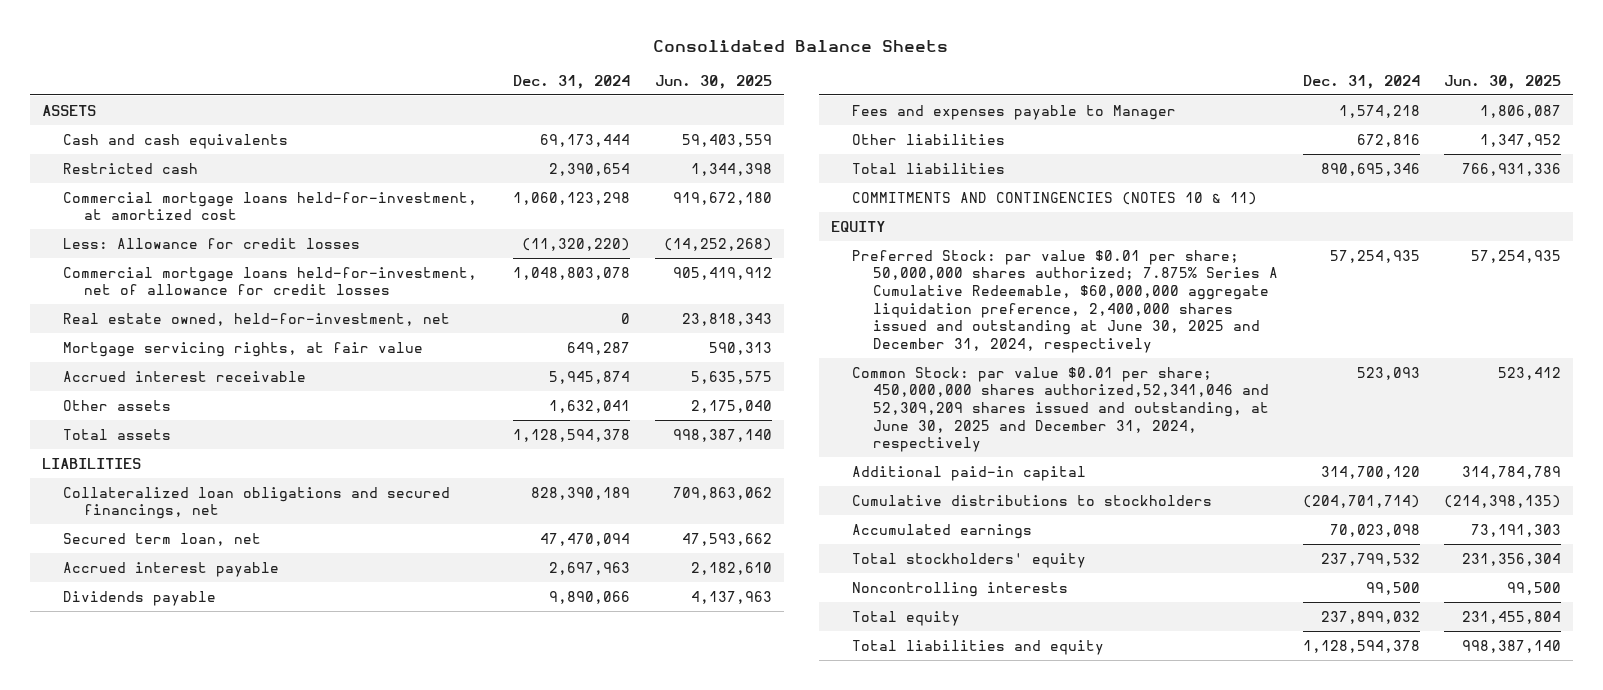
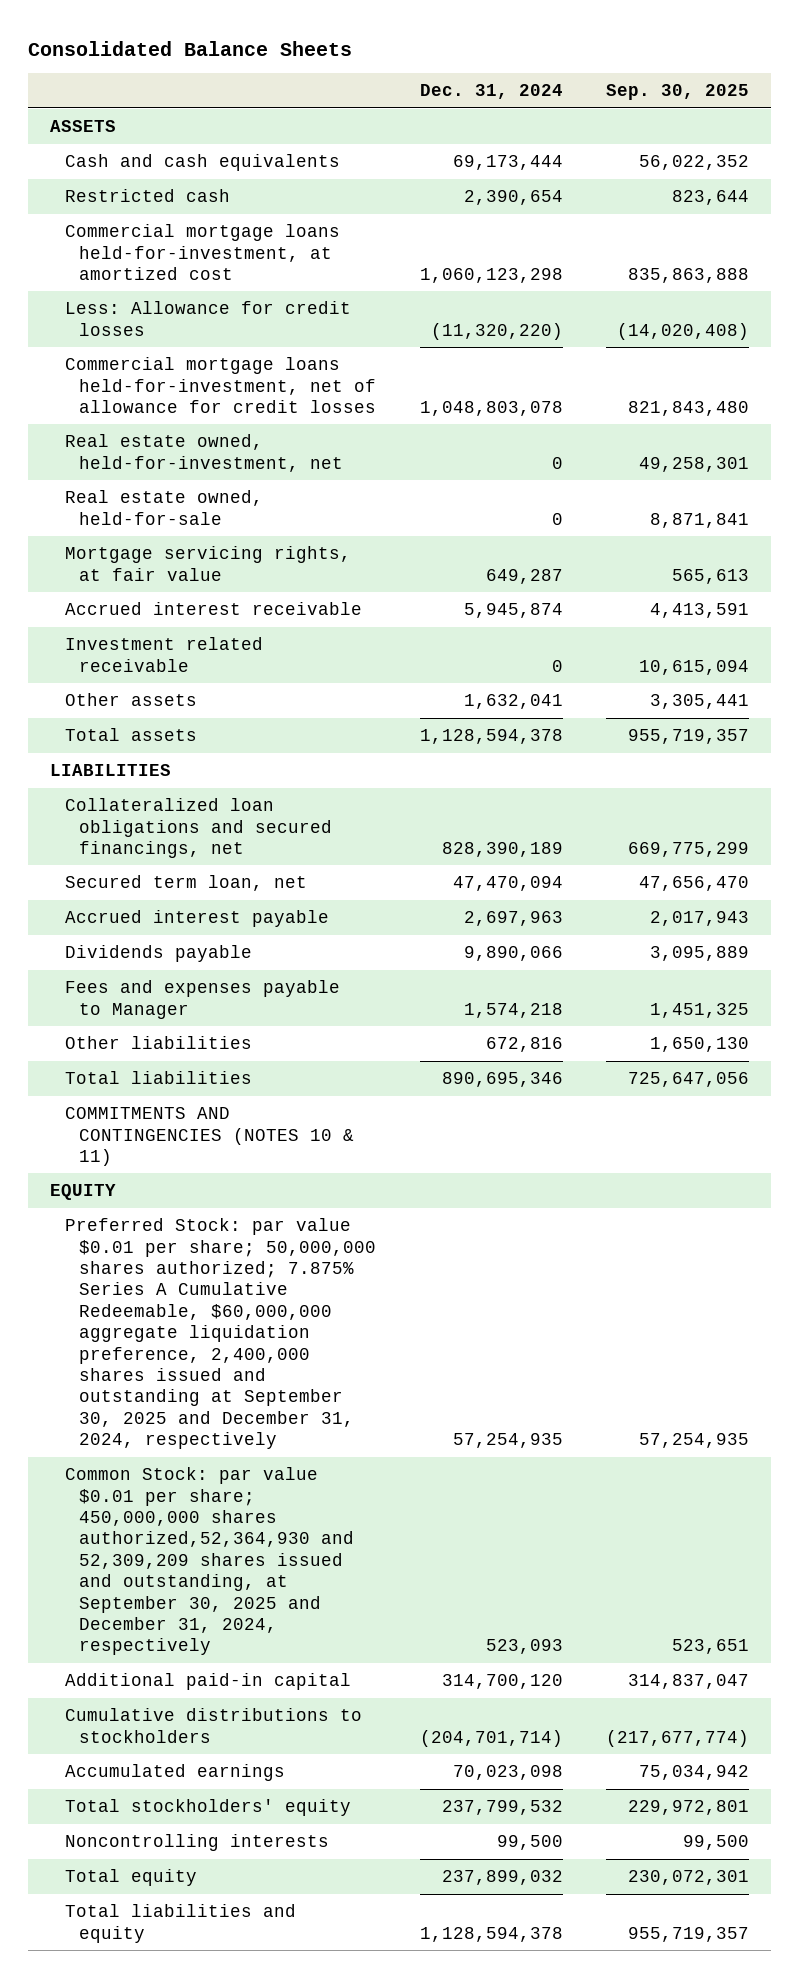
- | Dec. 31, 2024 | Jun. 30, 2025
+ | Dec. 31, 2024 | Sep. 30, 2025
+ Real estate owned, held-for-sale | 0 | 8,871,841
+ Investment related receivable | 0 | 10,615,094
- Preferred Stock: par value $0.01 per share; 50,000,000 shares authorized; 7.875% Series A Cumulative Redeemable, $60,000,000 aggregate liquidation preference, 2,400,000 shares issued and outstanding at June 30, 2025 and December 31, 2024, respectively | 57,254,935 | 57,254,935
- Common Stock: par value $0.01 per share; 450,000,000 shares authorized,52,341,046 and 52,309,209 shares issued and outstanding, at June 30, 2025 and December 31, 2024, respectively | 523,093 | 523,412
+ Preferred Stock: par value $0.01 per share; 50,000,000 shares authorized; 7.875% Series A Cumulative Redeemable, $60,000,000 aggregate liquidation preference, 2,400,000 shares issued and outstanding at September 30, 2025 and December 31, 2024, respectively | 57,254,935 | 57,254,935
+ Common Stock: par value $0.01 per share; 450,000,000 shares authorized,52,364,930 and 52,309,209 shares issued and outstanding, at September 30, 2025 and December 31, 2024, respectively | 523,093 | 523,651

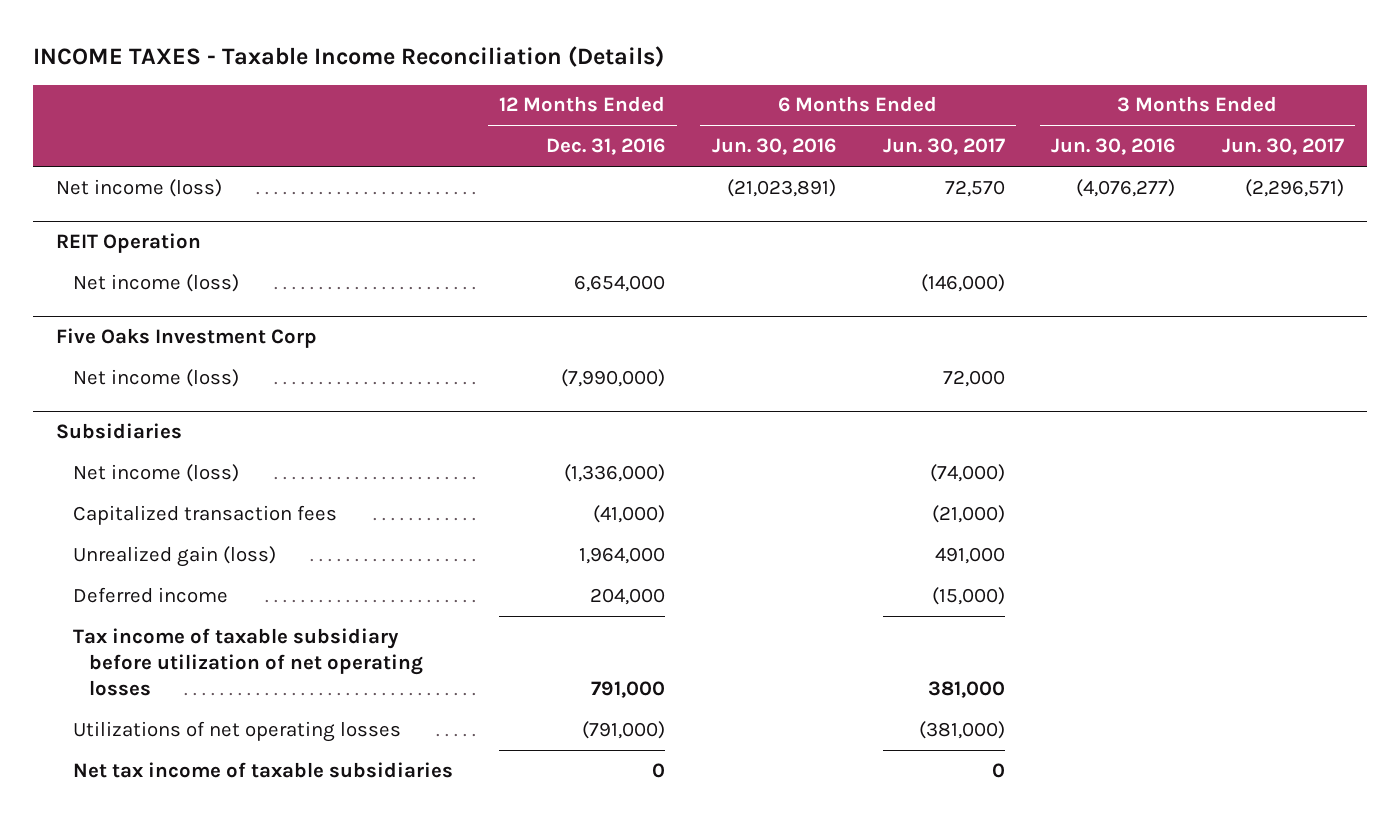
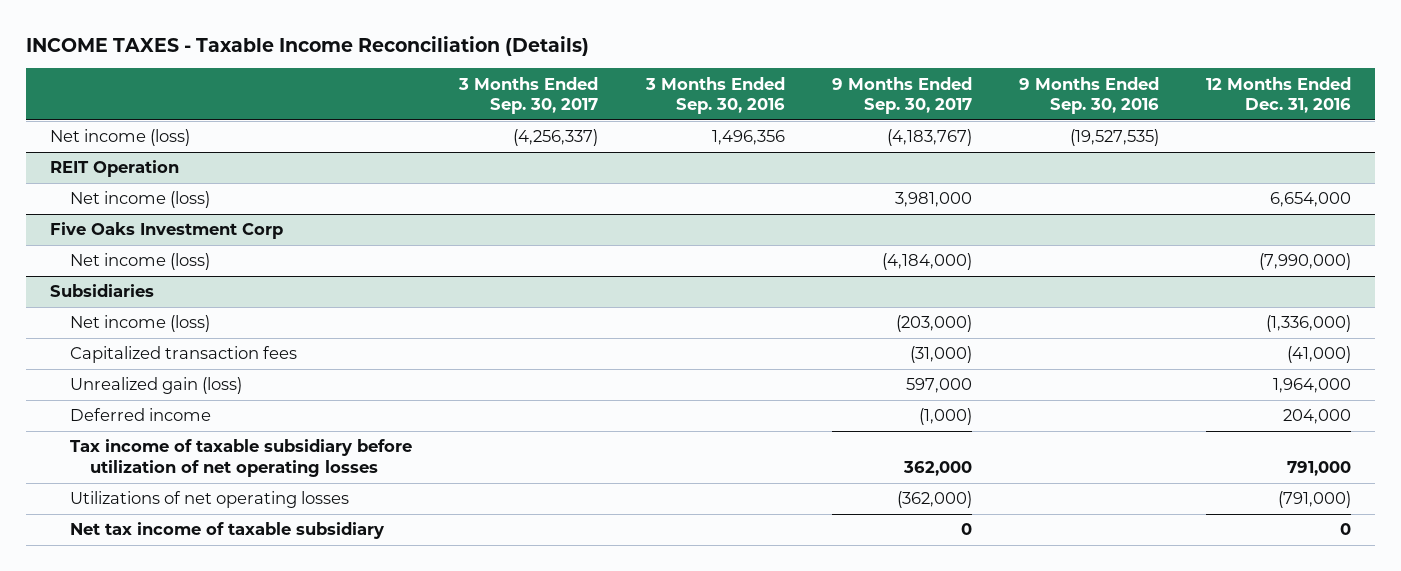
- | 12 Months Ended Dec. 31, 2016 | 6 Months Ended Jun. 30, 2016 | 6 Months Ended Jun. 30, 2017 | 3 Months Ended Jun. 30, 2016 | 3 Months Ended Jun. 30, 2017
+ | 3 Months Ended Sep. 30, 2017 | 3 Months Ended Sep. 30, 2016 | 9 Months Ended Sep. 30, 2017 | 9 Months Ended Sep. 30, 2016 | 12 Months Ended Dec. 31, 2016
@ Subsidiaries
- Net tax income of taxable subsidiaries | 0 | | 0 | |
+ Net tax income of taxable subsidiary | | | 0 | | 0

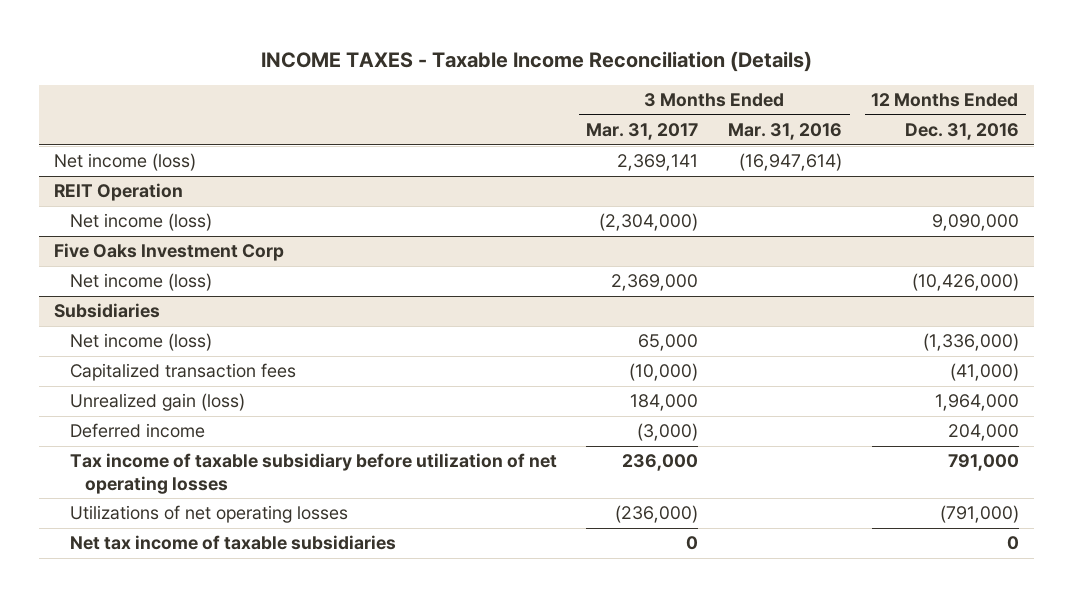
- | 3 Months Ended Sep. 30, 2017 | 3 Months Ended Sep. 30, 2016 | 9 Months Ended Sep. 30, 2017 | 9 Months Ended Sep. 30, 2016 | 12 Months Ended Dec. 31, 2016
+ | 3 Months Ended Mar. 31, 2017 | 3 Months Ended Mar. 31, 2016 | 12 Months Ended Dec. 31, 2016
@ REIT Operation
- Net income (loss) | | | 3,981,000 | | 6,654,000
+ Net income (loss) | (2,304,000) | | 9,090,000
@ Five Oaks Investment Corp
- Net income (loss) | | | (4,184,000) | | (7,990,000)
+ Net income (loss) | 2,369,000 | | (10,426,000)
@ Subsidiaries
- Net tax income of taxable subsidiary | | | 0 | | 0
+ Net tax income of taxable subsidiaries | 0 | | 0

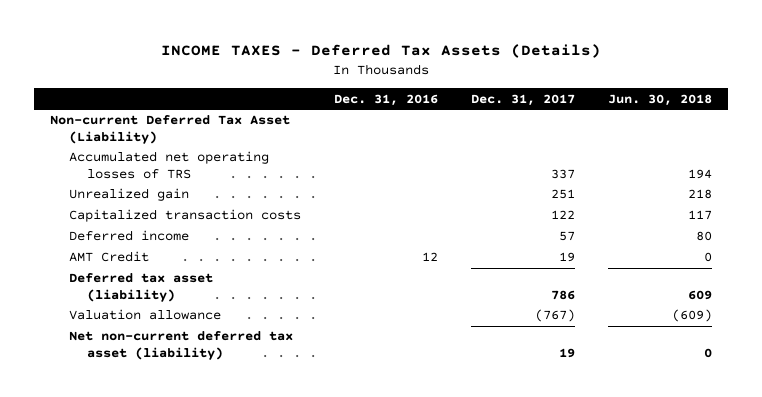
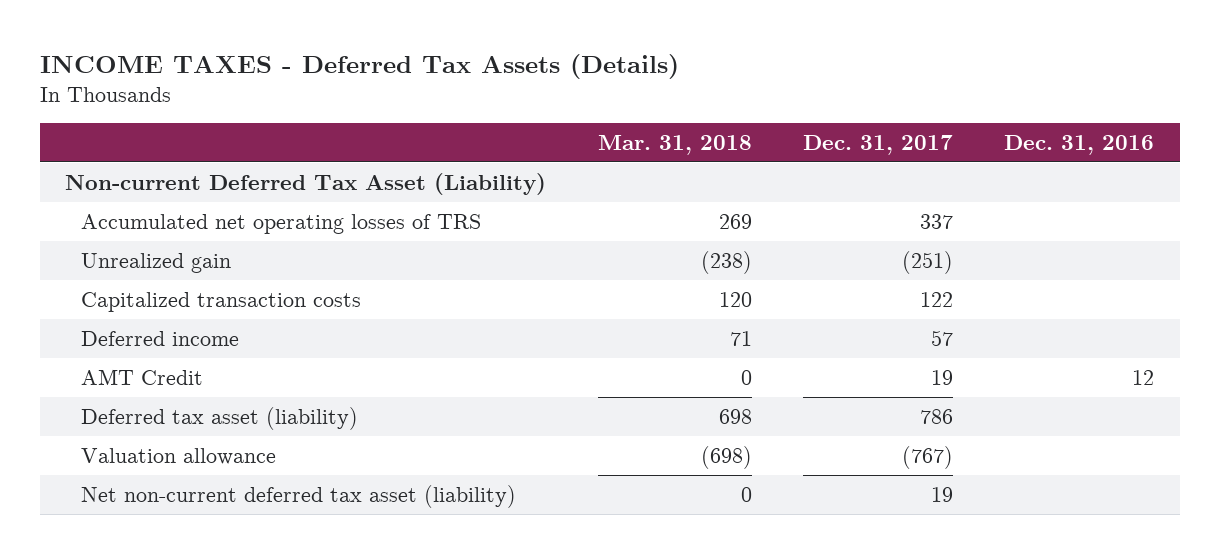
- | Dec. 31, 2016 | Dec. 31, 2017 | Jun. 30, 2018
+ | Mar. 31, 2018 | Dec. 31, 2017 | Dec. 31, 2016
- Unrealized gain | | 251 | 218
+ Unrealized gain | (238) | (251) |

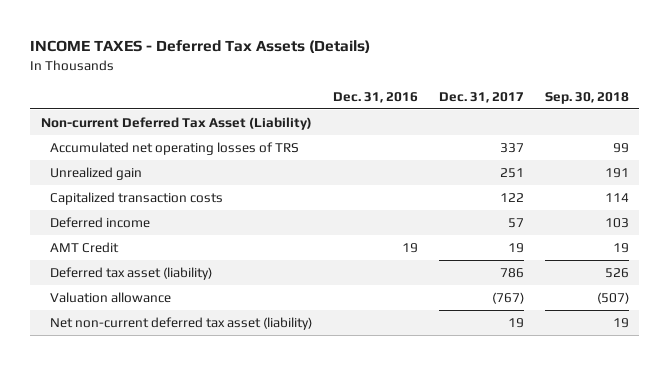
- | Mar. 31, 2018 | Dec. 31, 2017 | Dec. 31, 2016
+ | Dec. 31, 2016 | Dec. 31, 2017 | Sep. 30, 2018
- Unrealized gain | (238) | (251) |
+ Unrealized gain | | 251 | 191
- AMT Credit | 0 | 19 | 12
+ AMT Credit | 19 | 19 | 19

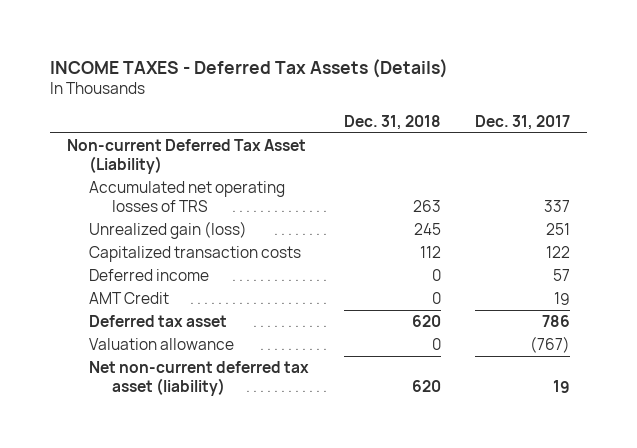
- | Dec. 31, 2016 | Dec. 31, 2017 | Sep. 30, 2018
+ | Dec. 31, 2018 | Dec. 31, 2017
- Unrealized gain | | 251 | 191
+ Unrealized gain (loss) | 245 | 251
- Deferred tax asset (liability) | | 786 | 526
+ Deferred tax asset | 620 | 786

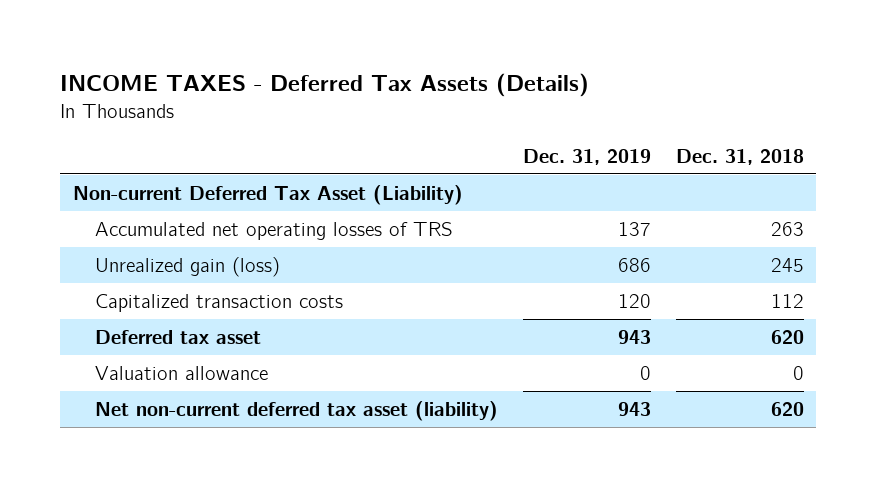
- | Dec. 31, 2018 | Dec. 31, 2017
+ | Dec. 31, 2019 | Dec. 31, 2018
- Deferred income | 0 | 57
- AMT Credit | 0 | 19

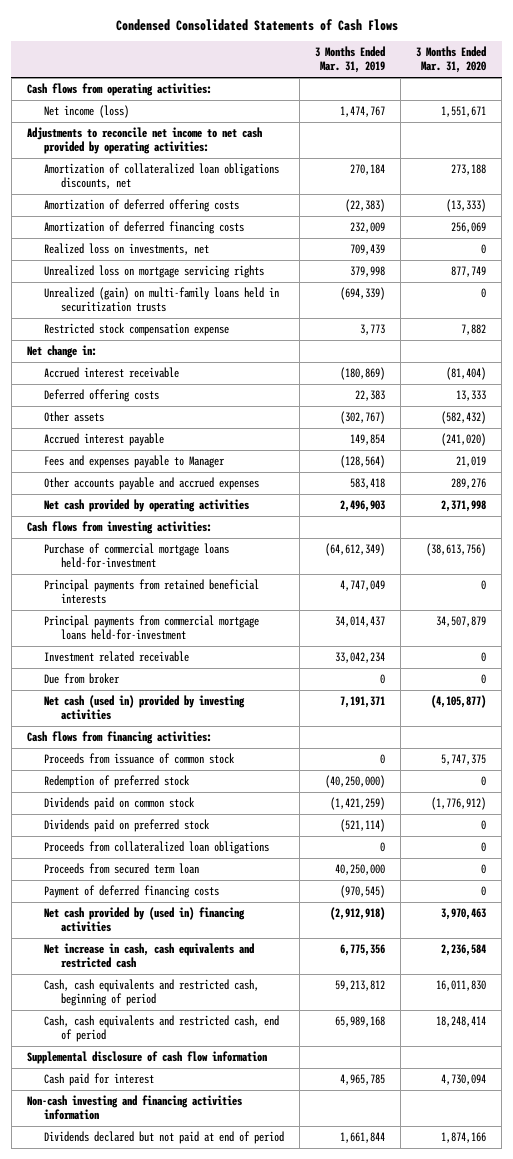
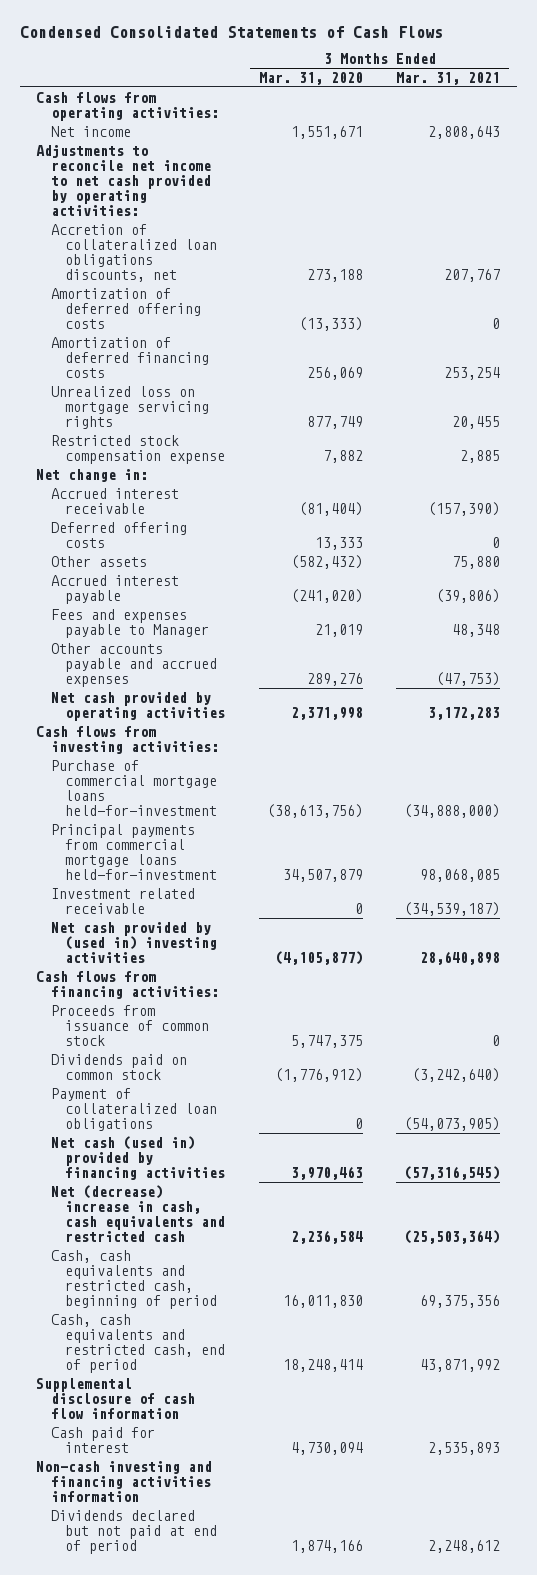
- | 3 Months Ended Mar. 31, 2019 | 3 Months Ended Mar. 31, 2020
+ | 3 Months Ended Mar. 31, 2020 | 3 Months Ended Mar. 31, 2021
- Net income (loss) | 1,474,767 | 1,551,671
+ Net income | 1,551,671 | 2,808,643
- Amortization of collateralized loan obligations discounts, net | 270,184 | 273,188
+ Accretion of collateralized loan obligations discounts, net | 273,188 | 207,767
- Realized loss on investments, net | 709,439 | 0
- Unrealized (gain) on multi-family loans held in securitization trusts | (694,339) | 0
- Principal payments from retained beneficial interests | 4,747,049 | 0
- Due from broker | 0 | 0
- Net cash (used in) provided by investing activities | 7,191,371 | (4,105,877)
+ Net cash provided by (used in) investing activities | (4,105,877) | 28,640,898
- Redemption of preferred stock | (40,250,000) | 0
- Dividends paid on preferred stock | (521,114) | 0
- Proceeds from collateralized loan obligations | 0 | 0
- Proceeds from secured term loan | 40,250,000 | 0
- Payment of deferred financing costs | (970,545) | 0
- Net cash provided by (used in) financing activities | (2,912,918) | 3,970,463
- Net increase in cash, cash equivalents and restricted cash | 6,775,356 | 2,236,584
+ Payment of collateralized loan obligations | 0 | (54,073,905)
+ Net cash (used in) provided by financing activities | 3,970,463 | (57,316,545)
+ Net (decrease) increase in cash, cash equivalents and restricted cash | 2,236,584 | (25,503,364)

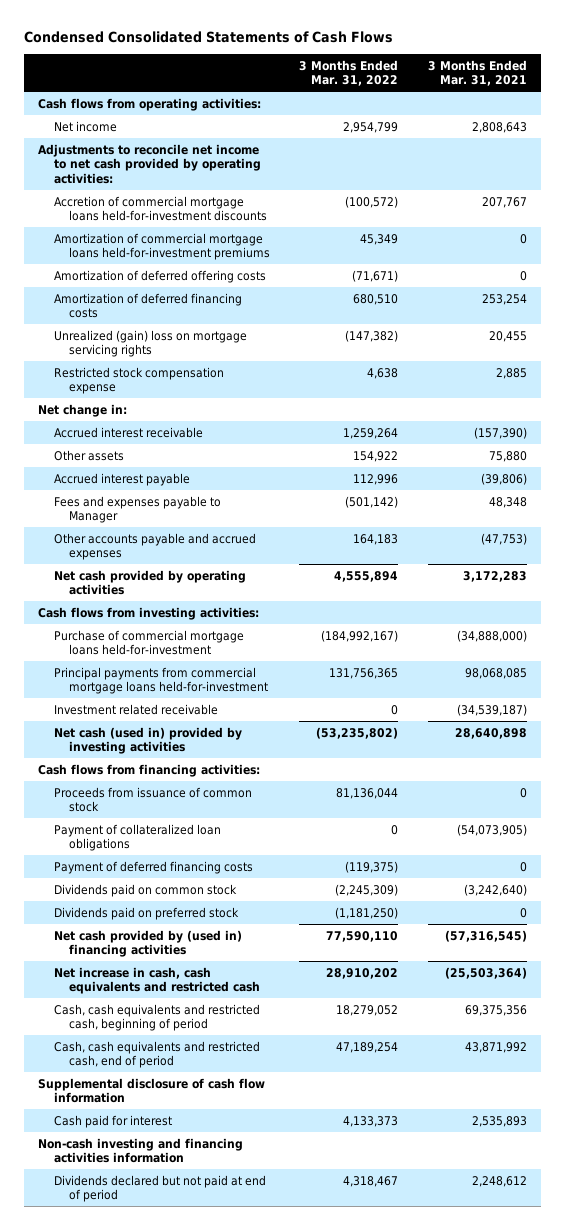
- | 3 Months Ended Mar. 31, 2020 | 3 Months Ended Mar. 31, 2021
+ | 3 Months Ended Mar. 31, 2022 | 3 Months Ended Mar. 31, 2021
- Accretion of collateralized loan obligations discounts, net | 273,188 | 207,767
+ Accretion of commercial mortgage loans held-for-investment discounts | (100,572) | 207,767
+ Amortization of commercial mortgage loans held-for-investment premiums | 45,349 | 0
- Unrealized loss on mortgage servicing rights | 877,749 | 20,455
+ Unrealized (gain) loss on mortgage servicing rights | (147,382) | 20,455
- Deferred offering costs | 13,333 | 0
- Net cash provided by (used in) investing activities | (4,105,877) | 28,640,898
+ Net cash (used in) provided by investing activities | (53,235,802) | 28,640,898
- Net cash (used in) provided by financing activities | 3,970,463 | (57,316,545)
- Net (decrease) increase in cash, cash equivalents and restricted cash | 2,236,584 | (25,503,364)
+ Payment of deferred financing costs | (119,375) | 0
moved down: Dividends paid on common stock | (2,245,309) | (3,242,640)
+ Dividends paid on preferred stock | (1,181,250) | 0
+ Net cash provided by (used in) financing activities | 77,590,110 | (57,316,545)
+ Net increase in cash, cash equivalents and restricted cash | 28,910,202 | (25,503,364)

